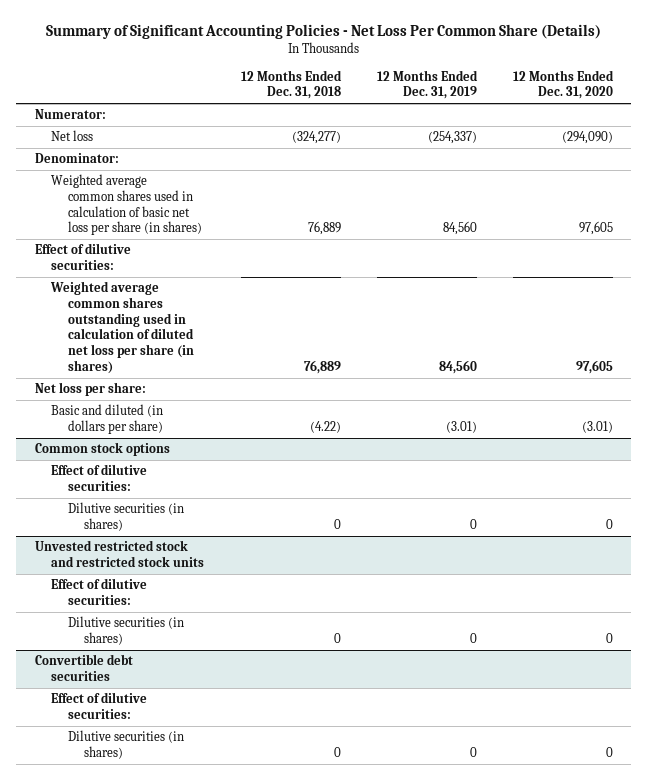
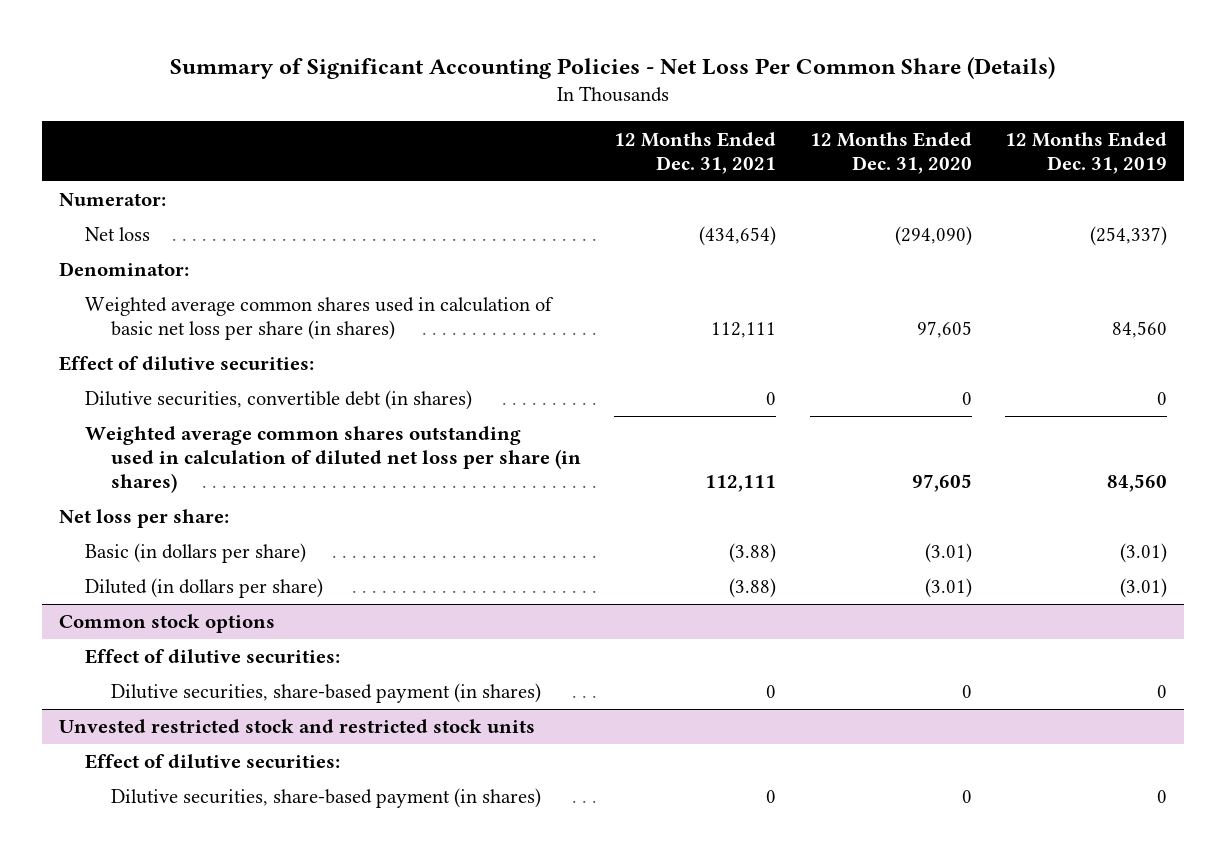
- | 12 Months Ended Dec. 31, 2018 | 12 Months Ended Dec. 31, 2019 | 12 Months Ended Dec. 31, 2020
+ | 12 Months Ended Dec. 31, 2021 | 12 Months Ended Dec. 31, 2020 | 12 Months Ended Dec. 31, 2019
+ Dilutive securities, convertible debt (in shares) | 0 | 0 | 0
- Basic and diluted (in dollars per share) | (4.22) | (3.01) | (3.01)
+ Basic (in dollars per share) | (3.88) | (3.01) | (3.01)
+ Diluted (in dollars per share) | (3.88) | (3.01) | (3.01)
@ Common stock options
- Dilutive securities (in shares) | 0 | 0 | 0
+ Dilutive securities, share-based payment (in shares) | 0 | 0 | 0
@ Unvested restricted stock and restricted stock units
- Dilutive securities (in shares) | 0 | 0 | 0
- Convertible debt securities
- Effect of dilutive securities:
- Dilutive securities (in shares) | 0 | 0 | 0
@ Unvested restricted stock and restricted stock units
+ Dilutive securities, share-based payment (in shares) | 0 | 0 | 0

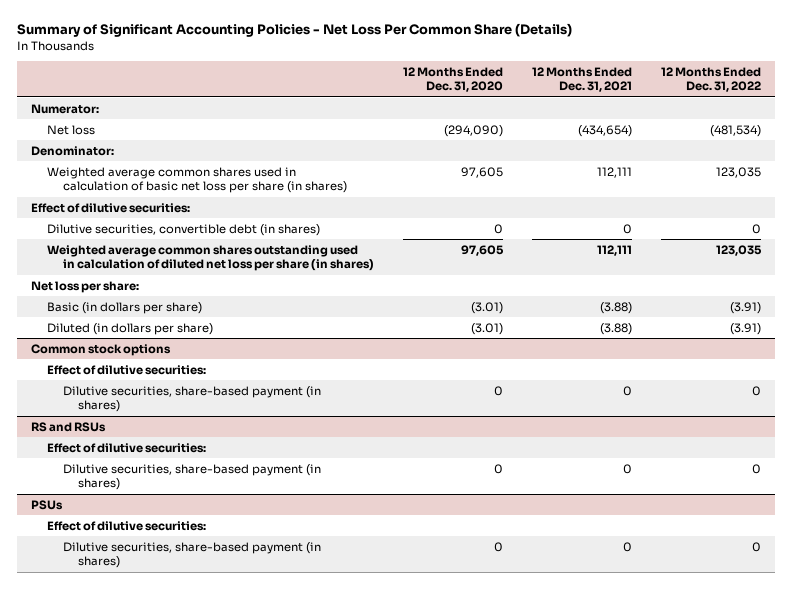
- | 12 Months Ended Dec. 31, 2021 | 12 Months Ended Dec. 31, 2020 | 12 Months Ended Dec. 31, 2019
+ | 12 Months Ended Dec. 31, 2020 | 12 Months Ended Dec. 31, 2021 | 12 Months Ended Dec. 31, 2022
- Unvested restricted stock and restricted stock units
+ RS and RSUs
+ PSUs
+ Effect of dilutive securities:
+ Dilutive securities, share-based payment (in shares) | 0 | 0 | 0

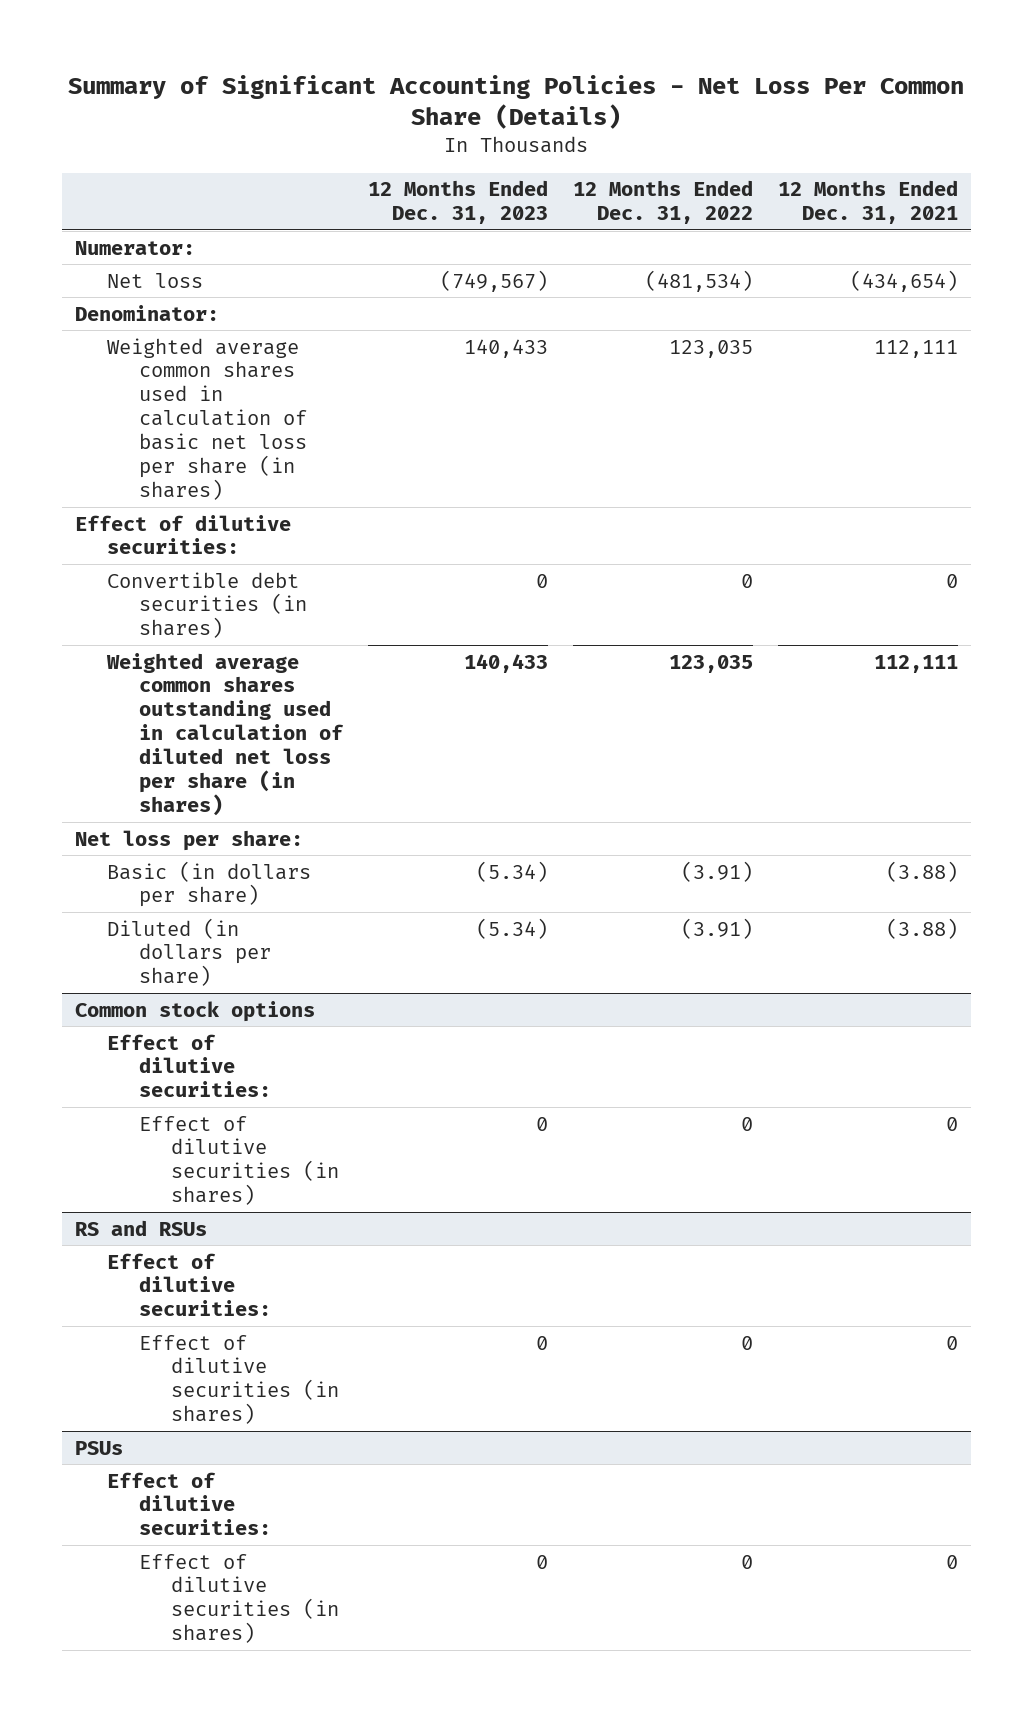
- | 12 Months Ended Dec. 31, 2020 | 12 Months Ended Dec. 31, 2021 | 12 Months Ended Dec. 31, 2022
+ | 12 Months Ended Dec. 31, 2023 | 12 Months Ended Dec. 31, 2022 | 12 Months Ended Dec. 31, 2021
- Dilutive securities, convertible debt (in shares) | 0 | 0 | 0
+ Convertible debt securities (in shares) | 0 | 0 | 0
@ Common stock options
- Dilutive securities, share-based payment (in shares) | 0 | 0 | 0
+ Effect of dilutive securities (in shares) | 0 | 0 | 0
@ RS and RSUs
- Dilutive securities, share-based payment (in shares) | 0 | 0 | 0
+ Effect of dilutive securities (in shares) | 0 | 0 | 0
@ PSUs
- Dilutive securities, share-based payment (in shares) | 0 | 0 | 0
+ Effect of dilutive securities (in shares) | 0 | 0 | 0

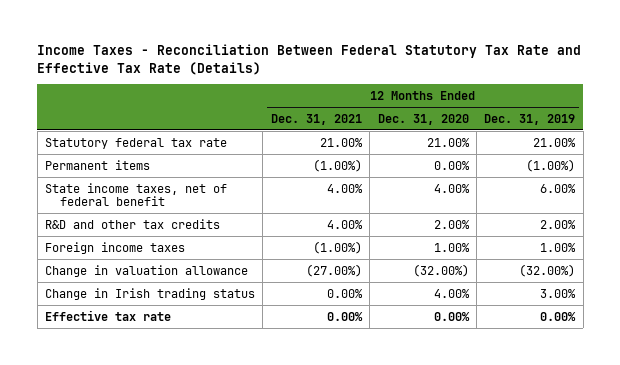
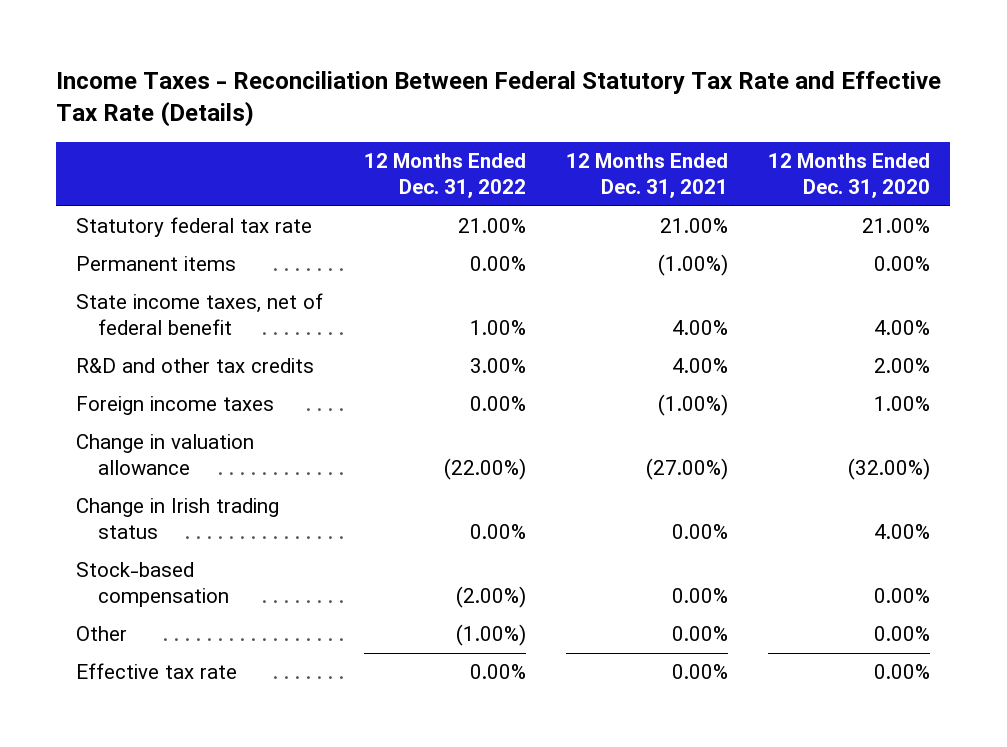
- | 12 Months Ended Dec. 31, 2021 | 12 Months Ended Dec. 31, 2020 | 12 Months Ended Dec. 31, 2019
+ | 12 Months Ended Dec. 31, 2022 | 12 Months Ended Dec. 31, 2021 | 12 Months Ended Dec. 31, 2020
+ Stock-based compensation | (2.00%) | 0.00% | 0.00%
+ Other | (1.00%) | 0.00% | 0.00%

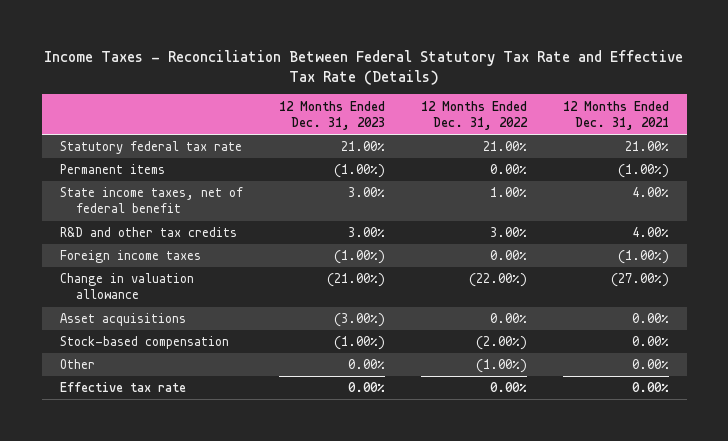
- | 12 Months Ended Dec. 31, 2022 | 12 Months Ended Dec. 31, 2021 | 12 Months Ended Dec. 31, 2020
+ | 12 Months Ended Dec. 31, 2023 | 12 Months Ended Dec. 31, 2022 | 12 Months Ended Dec. 31, 2021
- Change in Irish trading status | 0.00% | 0.00% | 4.00%
+ Asset acquisitions | (3.00%) | 0.00% | 0.00%

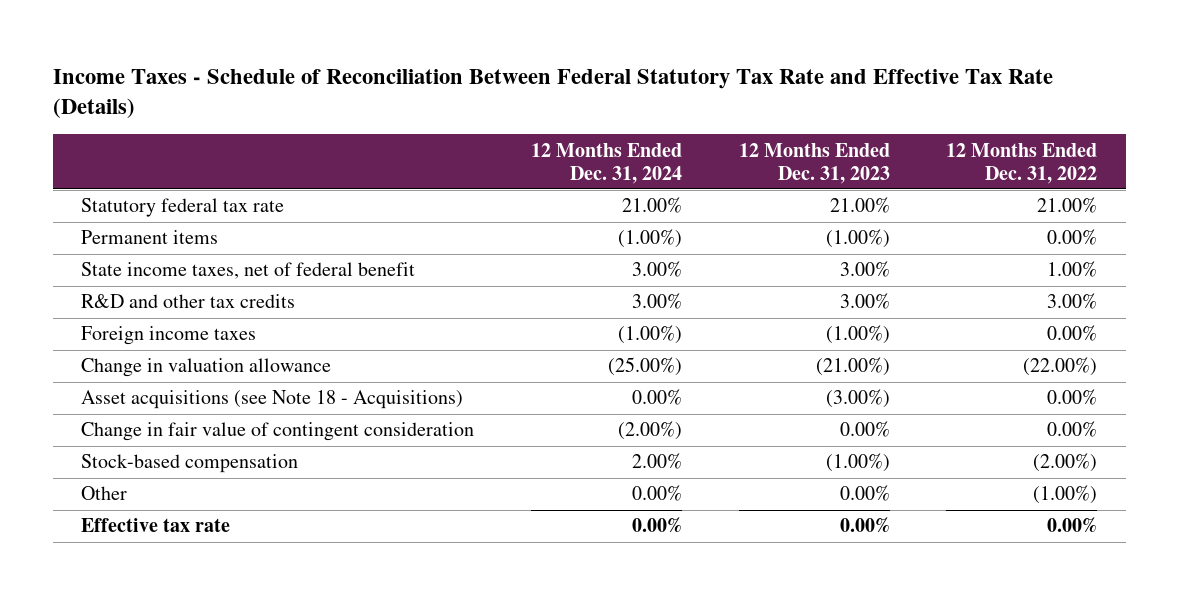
- Income Taxes - Reconciliation Between Federal Statutory Tax Rate and Effective Tax Rate (Details)
+ Income Taxes - Schedule of Reconciliation Between Federal Statutory Tax Rate and Effective Tax Rate (Details)
- | 12 Months Ended Dec. 31, 2023 | 12 Months Ended Dec. 31, 2022 | 12 Months Ended Dec. 31, 2021
+ | 12 Months Ended Dec. 31, 2024 | 12 Months Ended Dec. 31, 2023 | 12 Months Ended Dec. 31, 2022
- Asset acquisitions | (3.00%) | 0.00% | 0.00%
+ Asset acquisitions (see Note 18 - Acquisitions) | 0.00% | (3.00%) | 0.00%
+ Change in fair value of contingent consideration | (2.00%) | 0.00% | 0.00%

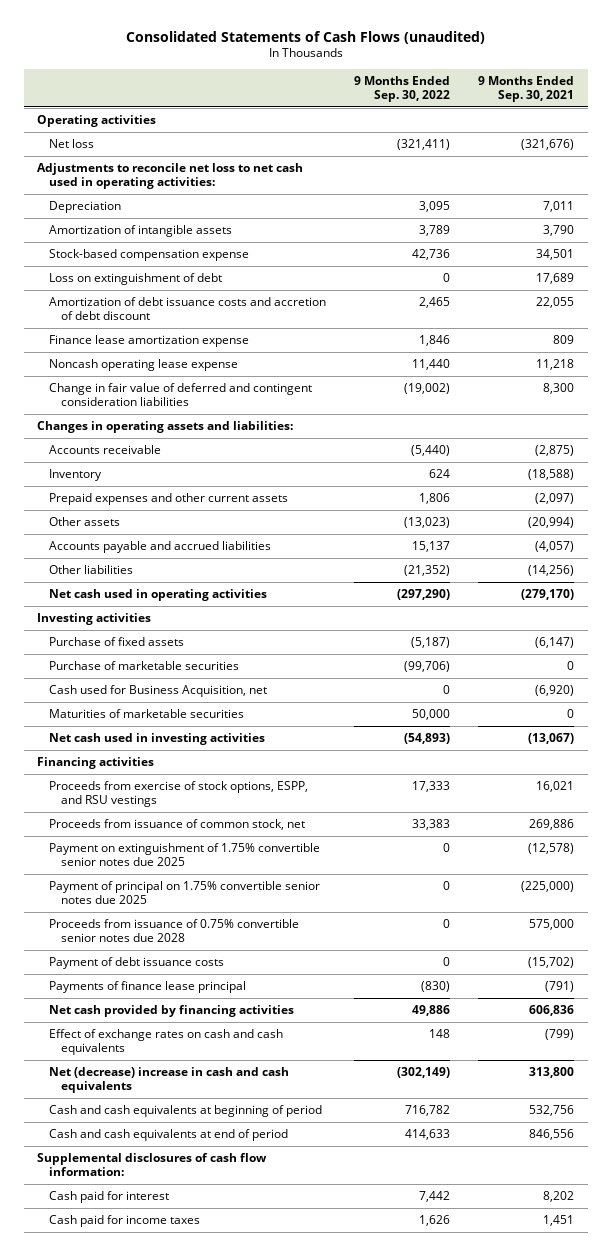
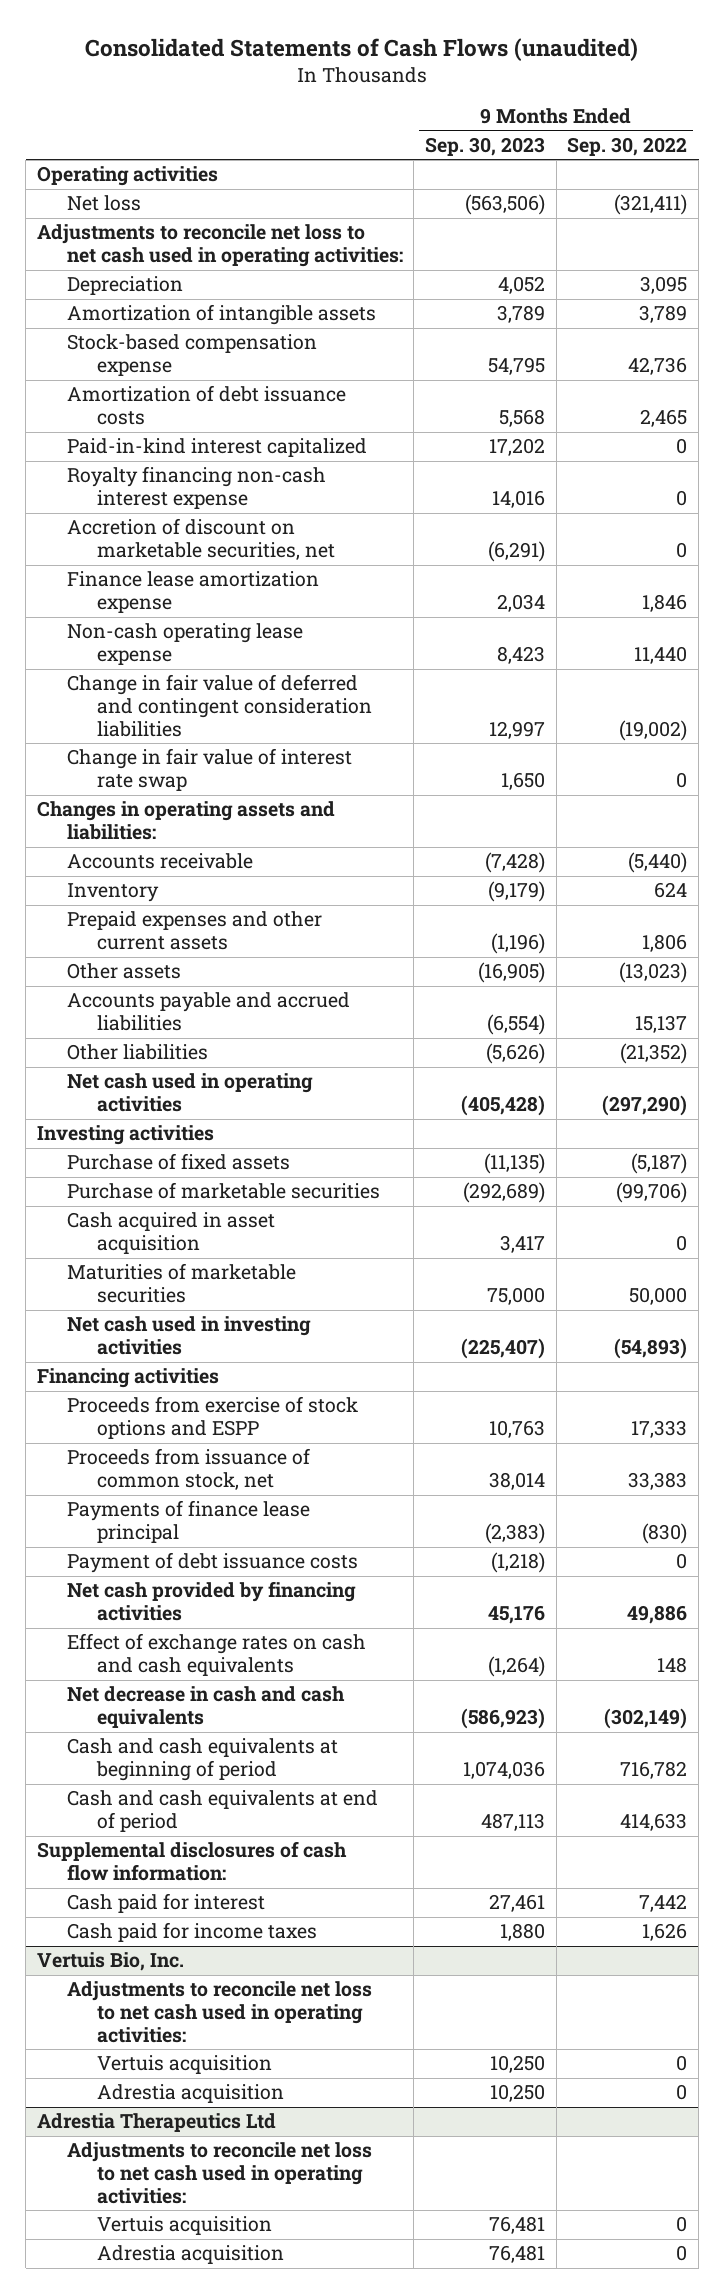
- | 9 Months Ended Sep. 30, 2022 | 9 Months Ended Sep. 30, 2021
+ | 9 Months Ended Sep. 30, 2023 | 9 Months Ended Sep. 30, 2022
- Loss on extinguishment of debt | 0 | 17,689
- Amortization of debt issuance costs and accretion of debt discount | 2,465 | 22,055
+ Amortization of debt issuance costs | 5,568 | 2,465
+ Paid-in-kind interest capitalized | 17,202 | 0
+ Royalty financing non-cash interest expense | 14,016 | 0
+ Accretion of discount on marketable securities, net | (6,291) | 0
- Noncash operating lease expense | 11,440 | 11,218
+ Non-cash operating lease expense | 8,423 | 11,440
+ Change in fair value of interest rate swap | 1,650 | 0
- Cash used for Business Acquisition, net | 0 | (6,920)
+ Cash acquired in asset acquisition | 3,417 | 0
- Proceeds from exercise of stock options, ESPP, and RSU vestings | 17,333 | 16,021
+ Proceeds from exercise of stock options and ESPP | 10,763 | 17,333
- Payment on extinguishment of 1.75% convertible senior notes due 2025 | 0 | (12,578)
- Payment of principal on 1.75% convertible senior notes due 2025 | 0 | (225,000)
- Proceeds from issuance of 0.75% convertible senior notes due 2028 | 0 | 575,000
moved down: Payment of debt issuance costs | (1,218) | 0
- Net (decrease) increase in cash and cash equivalents | (302,149) | 313,800
+ Net decrease in cash and cash equivalents | (586,923) | (302,149)
+ Vertuis Bio, Inc.
+ Adjustments to reconcile net loss to net cash used in operating activities:
+ Vertuis acquisition | 10,250 | 0
+ Adrestia acquisition | 10,250 | 0
+ Adrestia Therapeutics Ltd
+ Adjustments to reconcile net loss to net cash used in operating activities:
+ Vertuis acquisition | 76,481 | 0
+ Adrestia acquisition | 76,481 | 0

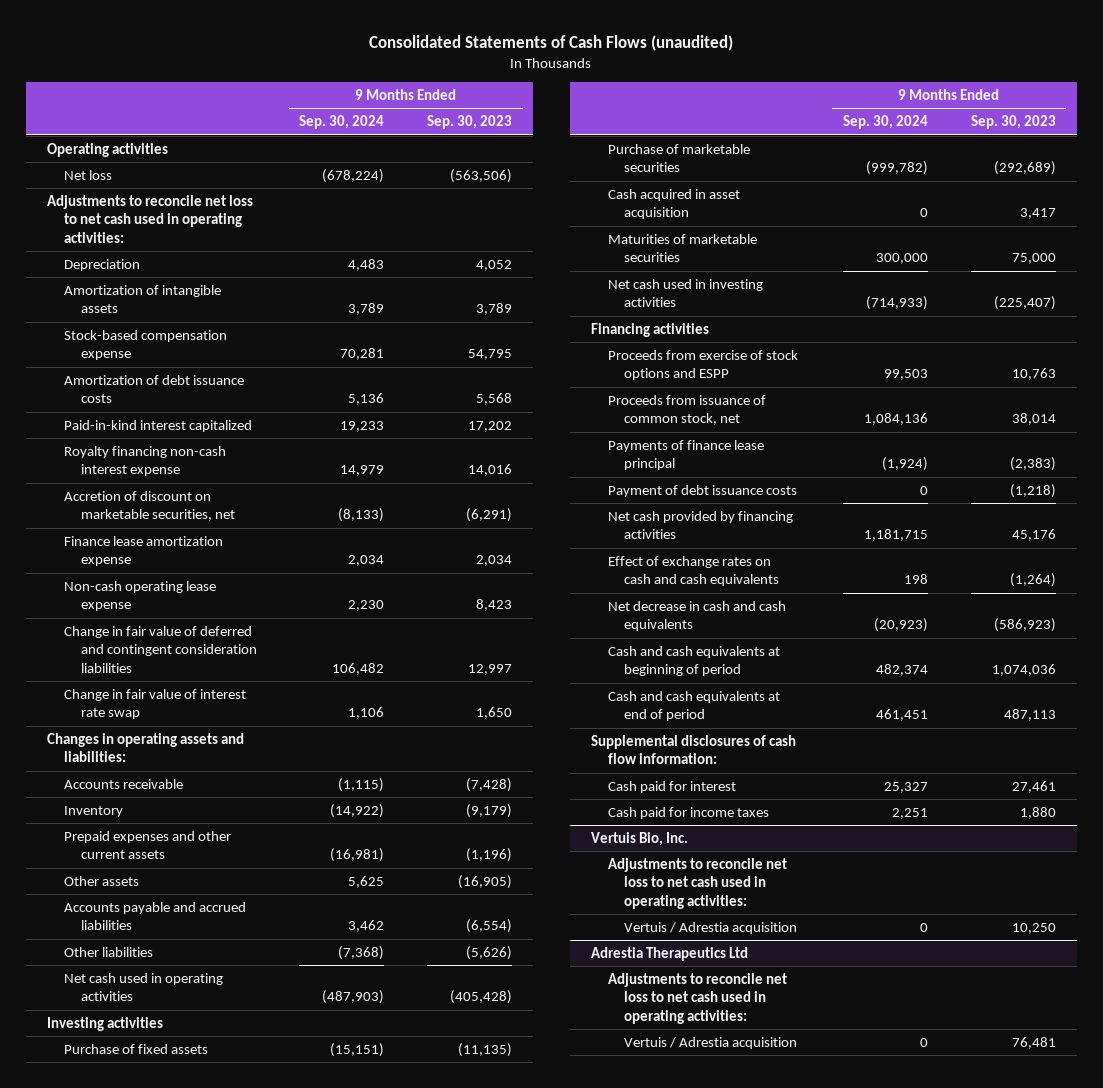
- | 9 Months Ended Sep. 30, 2023 | 9 Months Ended Sep. 30, 2022
+ | 9 Months Ended Sep. 30, 2024 | 9 Months Ended Sep. 30, 2023
@ Vertuis Bio, Inc.
- Vertuis acquisition | 10,250 | 0
- Adrestia acquisition | 10,250 | 0
+ Vertuis / Adrestia acquisition | 0 | 10,250
@ Adrestia Therapeutics Ltd
- Vertuis acquisition | 76,481 | 0
- Adrestia acquisition | 76,481 | 0
+ Vertuis / Adrestia acquisition | 0 | 76,481

